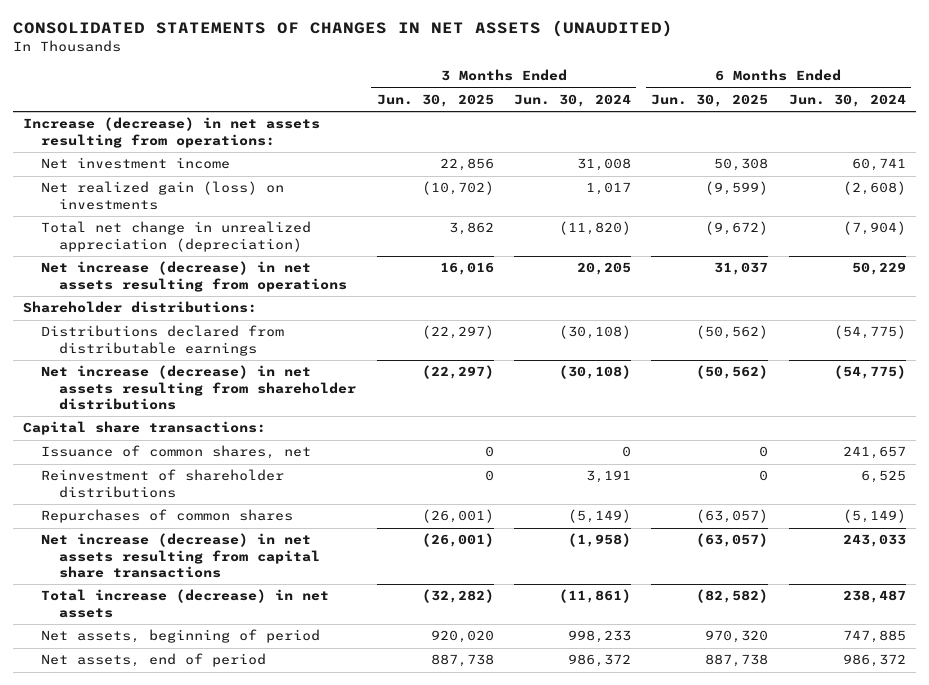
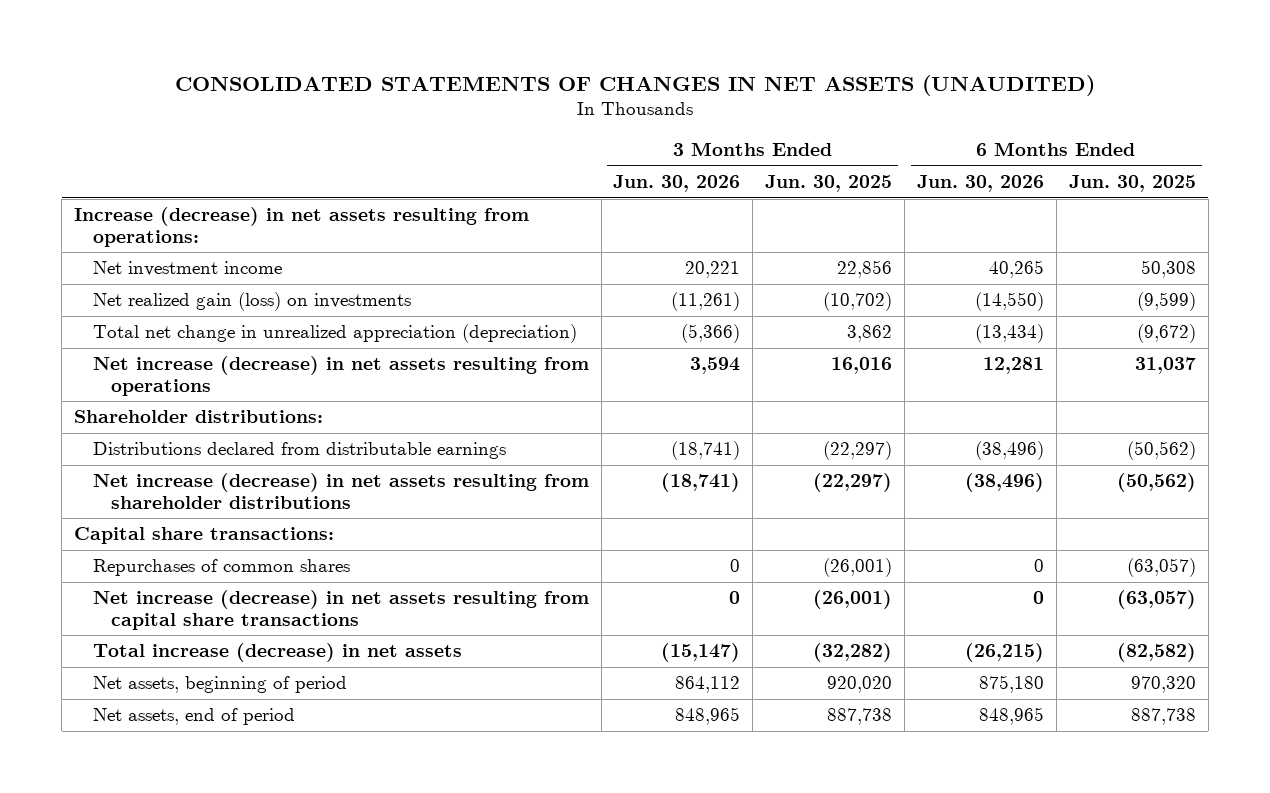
- | 3 Months Ended Jun. 30, 2025 | 3 Months Ended Jun. 30, 2024 | 6 Months Ended Jun. 30, 2025 | 6 Months Ended Jun. 30, 2024
+ | 3 Months Ended Jun. 30, 2026 | 3 Months Ended Jun. 30, 2025 | 6 Months Ended Jun. 30, 2026 | 6 Months Ended Jun. 30, 2025
- Issuance of common shares, net | 0 | 0 | 0 | 241,657
- Reinvestment of shareholder distributions | 0 | 3,191 | 0 | 6,525

